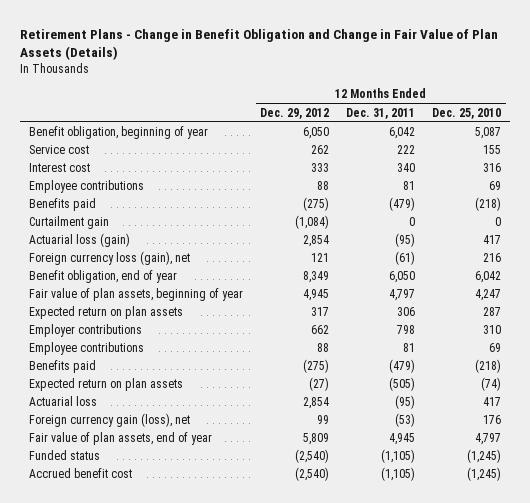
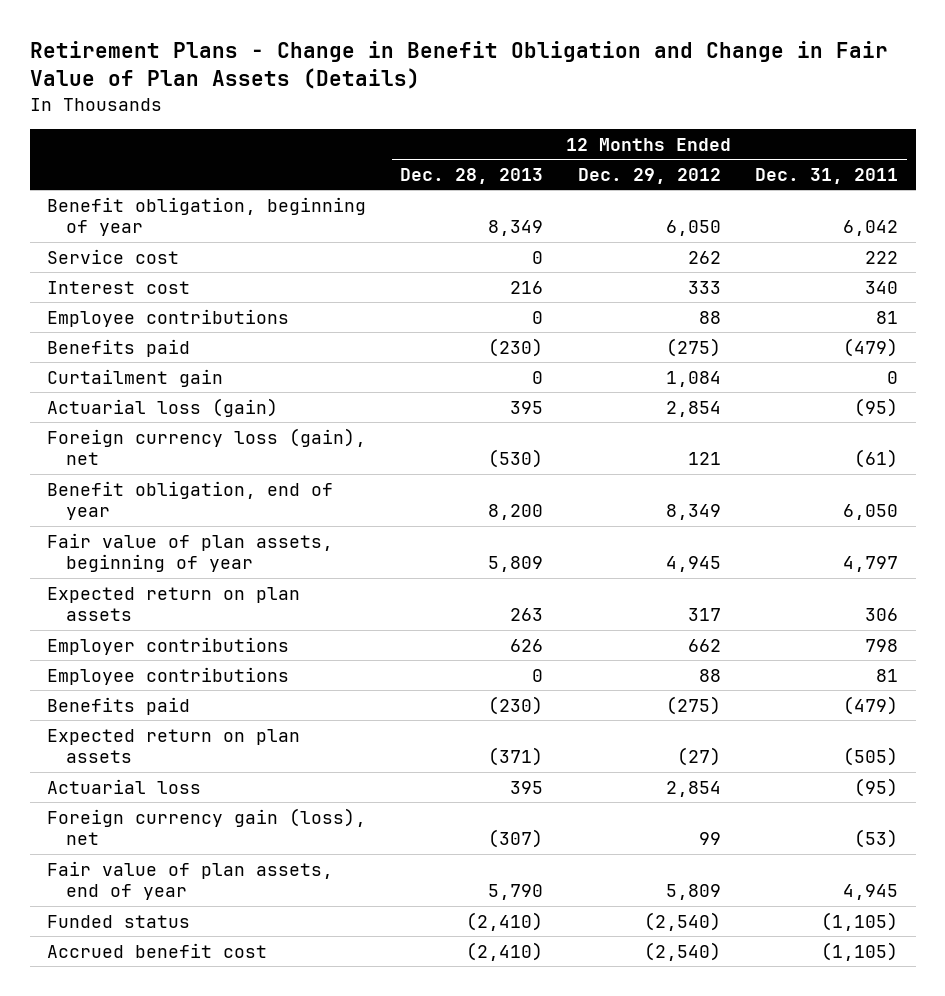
- | 12 Months Ended Dec. 29, 2012 | 12 Months Ended Dec. 31, 2011 | 12 Months Ended Dec. 25, 2010
+ | 12 Months Ended Dec. 28, 2013 | 12 Months Ended Dec. 29, 2012 | 12 Months Ended Dec. 31, 2011
- Curtailment gain | (1,084) | 0 | 0
+ Curtailment gain | 0 | 1,084 | 0

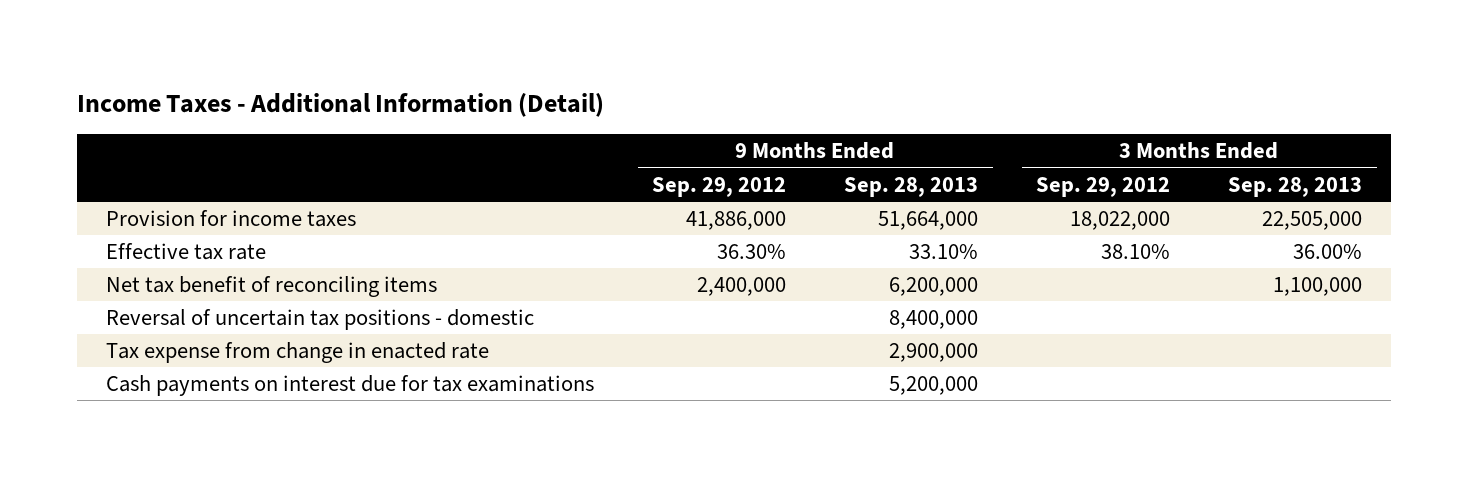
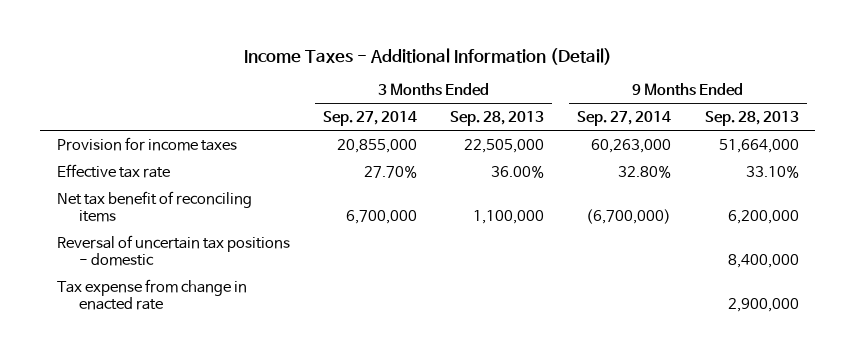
- | 9 Months Ended Sep. 29, 2012 | 9 Months Ended Sep. 28, 2013 | 3 Months Ended Sep. 29, 2012 | 3 Months Ended Sep. 28, 2013
+ | 3 Months Ended Sep. 27, 2014 | 3 Months Ended Sep. 28, 2013 | 9 Months Ended Sep. 27, 2014 | 9 Months Ended Sep. 28, 2013
- Cash payments on interest due for tax examinations | | 5,200,000 | |

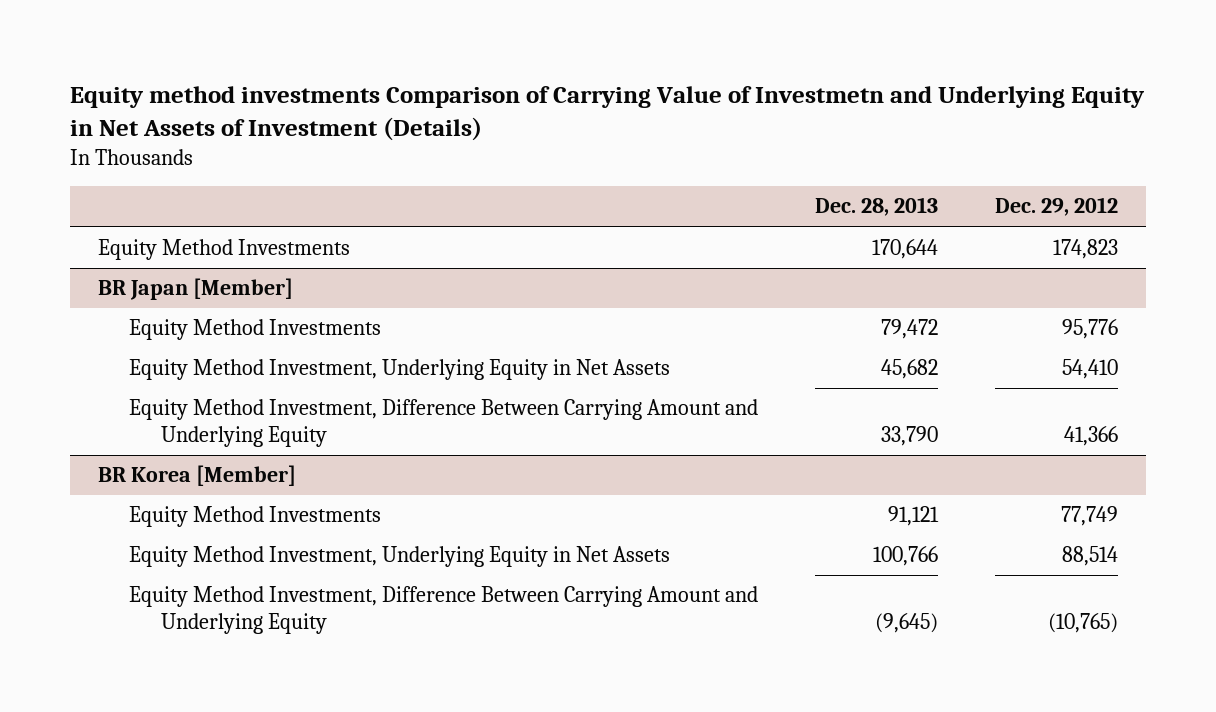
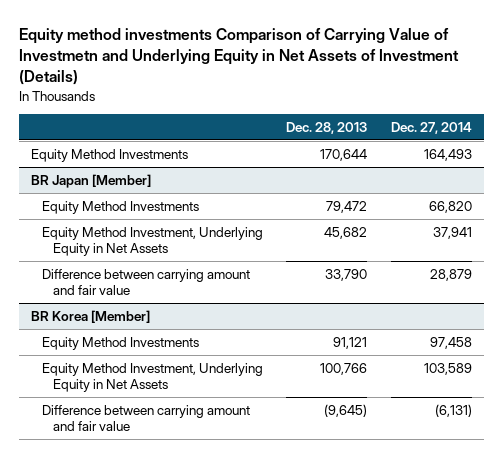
- | Dec. 28, 2013 | Dec. 29, 2012
+ | Dec. 28, 2013 | Dec. 27, 2014
@ BR Japan [Member]
- Equity Method Investment, Difference Between Carrying Amount and Underlying Equity | 33,790 | 41,366
+ Difference between carrying amount and fair value | 33,790 | 28,879
@ BR Korea [Member]
- Equity Method Investment, Difference Between Carrying Amount and Underlying Equity | (9,645) | (10,765)
+ Difference between carrying amount and fair value | (9,645) | (6,131)

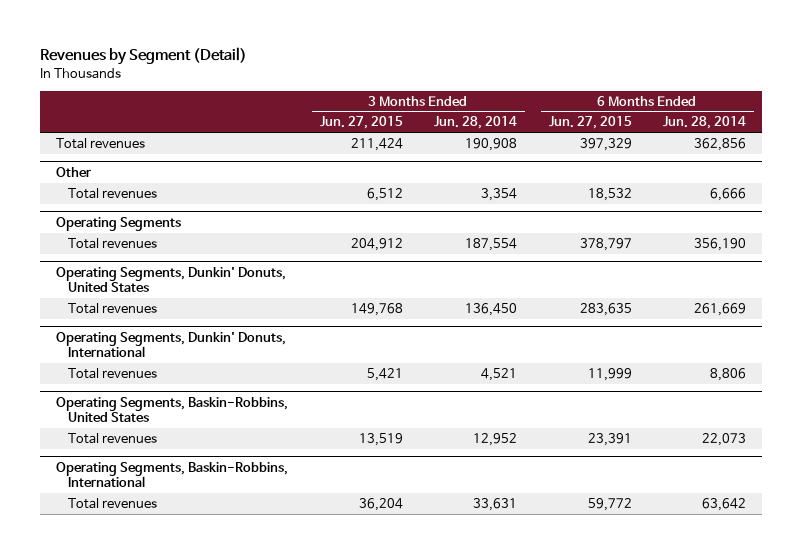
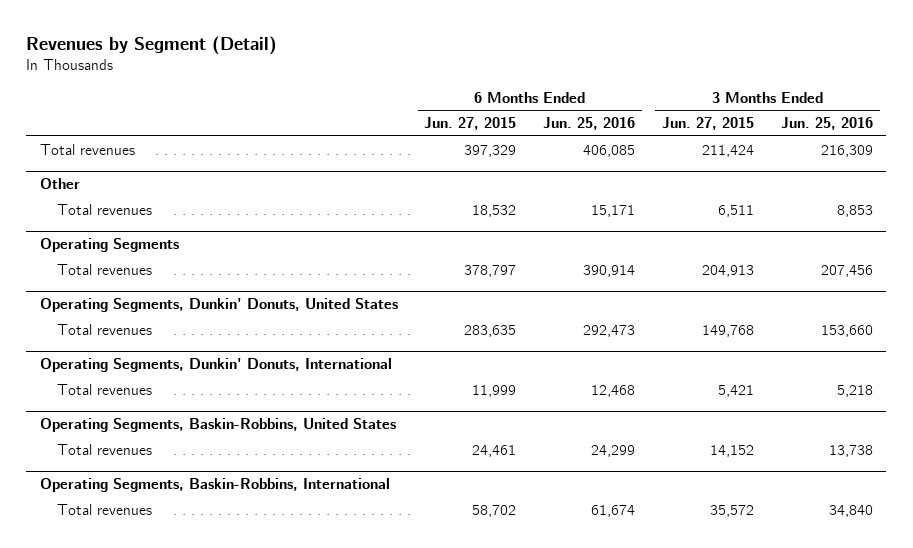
- | 3 Months Ended Jun. 27, 2015 | 3 Months Ended Jun. 28, 2014 | 6 Months Ended Jun. 27, 2015 | 6 Months Ended Jun. 28, 2014
+ | 6 Months Ended Jun. 27, 2015 | 6 Months Ended Jun. 25, 2016 | 3 Months Ended Jun. 27, 2015 | 3 Months Ended Jun. 25, 2016
@ Other
- Total revenues | 6,512 | 3,354 | 18,532 | 6,666
+ Total revenues | 18,532 | 15,171 | 6,511 | 8,853
@ Operating Segments
- Total revenues | 204,912 | 187,554 | 378,797 | 356,190
+ Total revenues | 378,797 | 390,914 | 204,913 | 207,456
@ Operating Segments, Baskin-Robbins, United States
- Total revenues | 13,519 | 12,952 | 23,391 | 22,073
+ Total revenues | 24,461 | 24,299 | 14,152 | 13,738
@ Operating Segments, Baskin-Robbins, International
- Total revenues | 36,204 | 33,631 | 59,772 | 63,642
+ Total revenues | 58,702 | 61,674 | 35,572 | 34,840

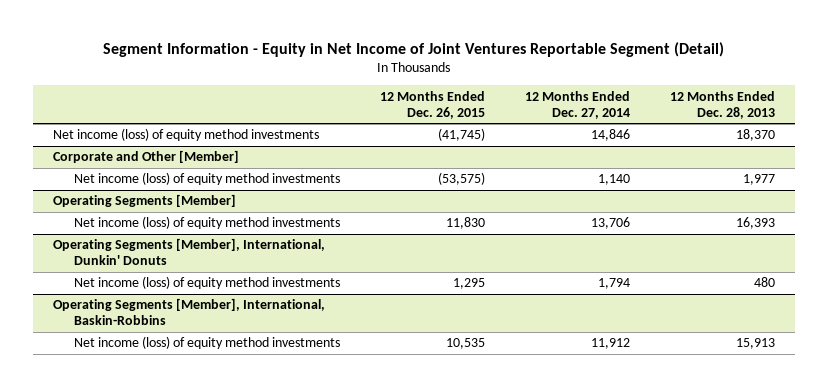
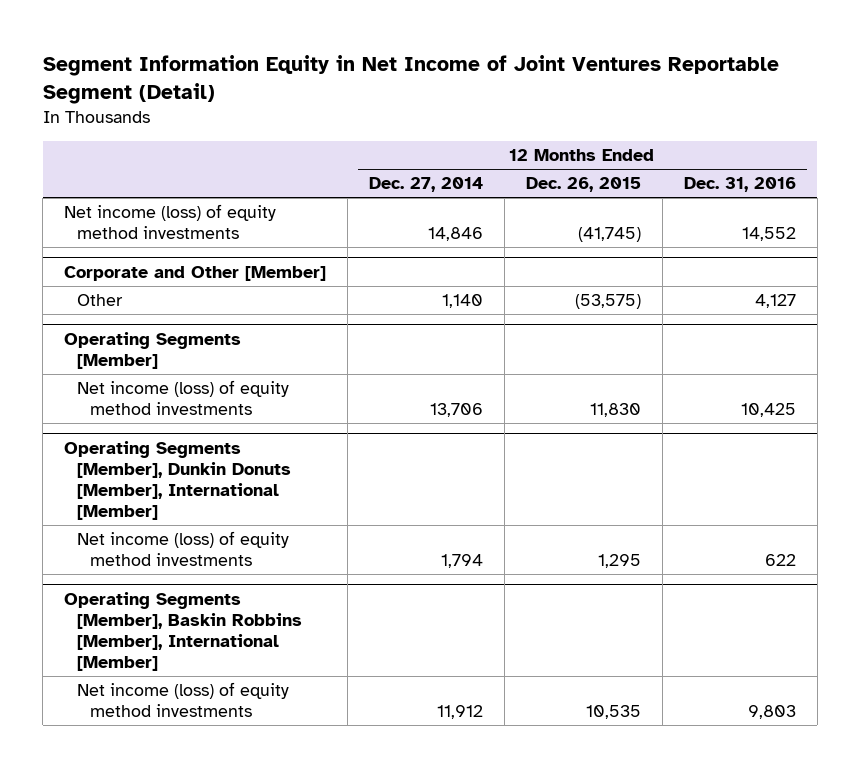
- Segment Information - Equity in Net Income of Joint Ventures Reportable Segment (Detail)
+ Segment Information Equity in Net Income of Joint Ventures Reportable Segment (Detail)
- | 12 Months Ended Dec. 26, 2015 | 12 Months Ended Dec. 27, 2014 | 12 Months Ended Dec. 28, 2013
+ | 12 Months Ended Dec. 27, 2014 | 12 Months Ended Dec. 26, 2015 | 12 Months Ended Dec. 31, 2016
@ Corporate and Other [Member]
- Net income (loss) of equity method investments | (53,575) | 1,140 | 1,977
+ Other | 1,140 | (53,575) | 4,127
- Operating Segments [Member], International, Dunkin' Donuts
+ Operating Segments [Member], Dunkin Donuts [Member], International [Member]
- Operating Segments [Member], International, Baskin-Robbins
+ Operating Segments [Member], Baskin Robbins [Member], International [Member]

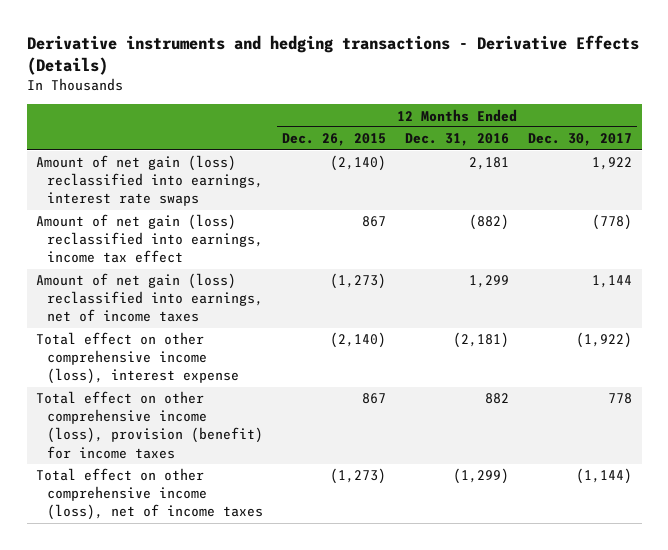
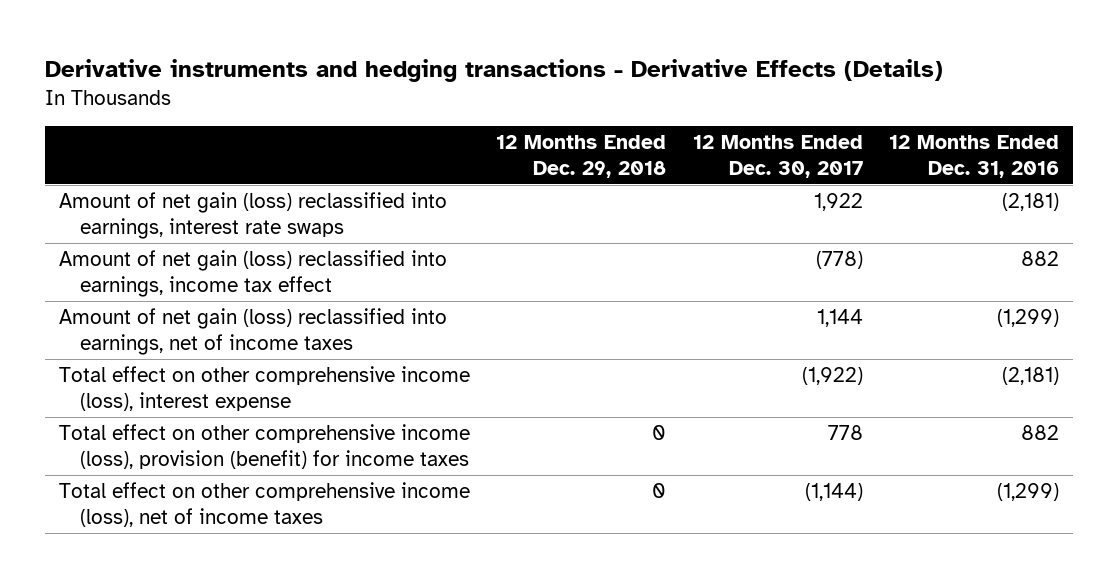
- | 12 Months Ended Dec. 26, 2015 | 12 Months Ended Dec. 31, 2016 | 12 Months Ended Dec. 30, 2017
+ | 12 Months Ended Dec. 29, 2018 | 12 Months Ended Dec. 30, 2017 | 12 Months Ended Dec. 31, 2016
- Amount of net gain (loss) reclassified into earnings, interest rate swaps | (2,140) | 2,181 | 1,922
- Amount of net gain (loss) reclassified into earnings, income tax effect | 867 | (882) | (778)
- Amount of net gain (loss) reclassified into earnings, net of income taxes | (1,273) | 1,299 | 1,144
+ Amount of net gain (loss) reclassified into earnings, interest rate swaps | | 1,922 | (2,181)
+ Amount of net gain (loss) reclassified into earnings, income tax effect | | (778) | 882
+ Amount of net gain (loss) reclassified into earnings, net of income taxes | | 1,144 | (1,299)

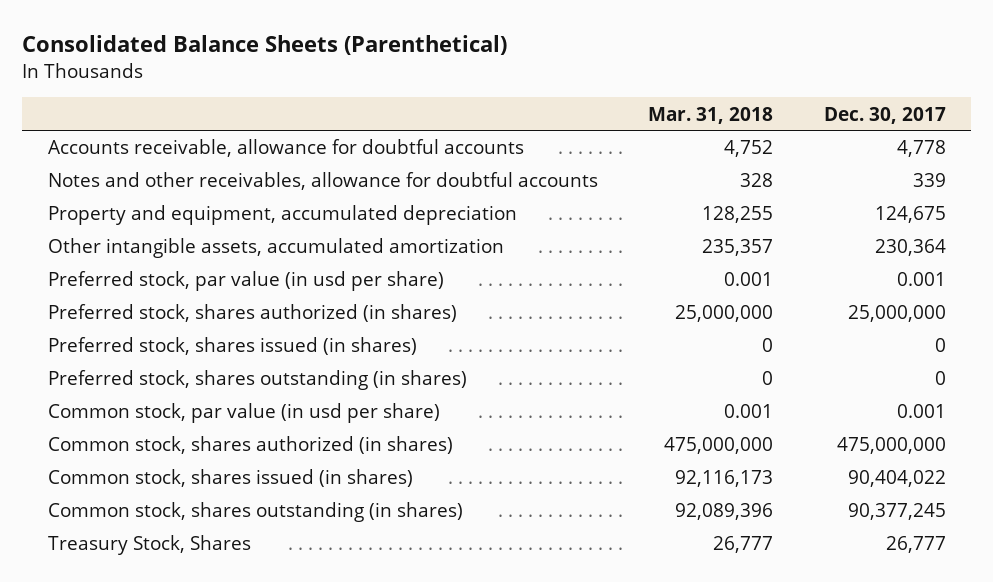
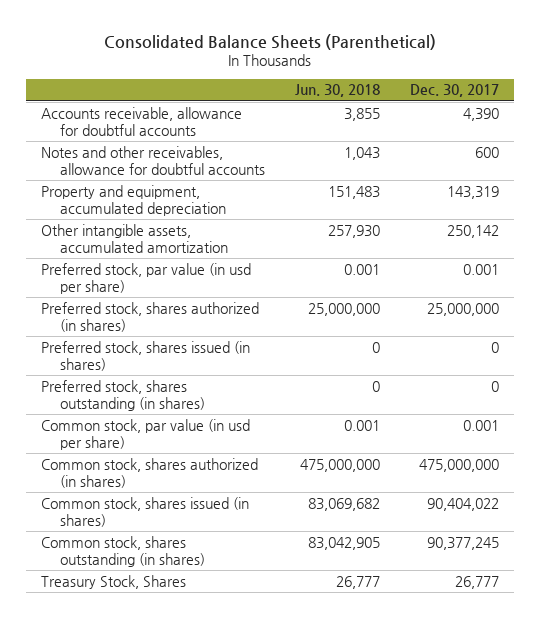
- | Mar. 31, 2018 | Dec. 30, 2017
+ | Jun. 30, 2018 | Dec. 30, 2017
- Accounts receivable, allowance for doubtful accounts | 4,752 | 4,778
- Notes and other receivables, allowance for doubtful accounts | 328 | 339
- Property and equipment, accumulated depreciation | 128,255 | 124,675
- Other intangible assets, accumulated amortization | 235,357 | 230,364
+ Accounts receivable, allowance for doubtful accounts | 3,855 | 4,390
+ Notes and other receivables, allowance for doubtful accounts | 1,043 | 600
+ Property and equipment, accumulated depreciation | 151,483 | 143,319
+ Other intangible assets, accumulated amortization | 257,930 | 250,142

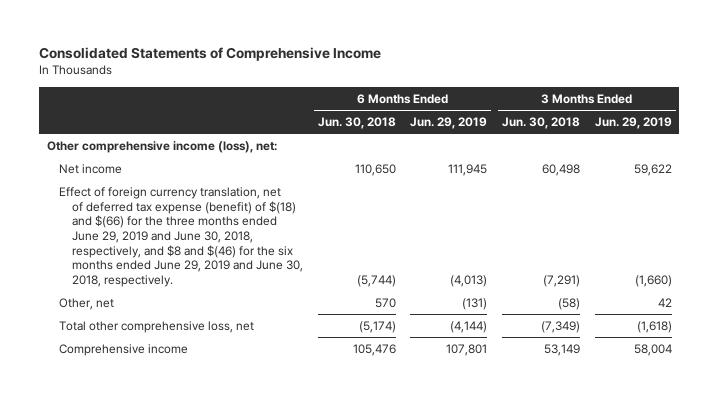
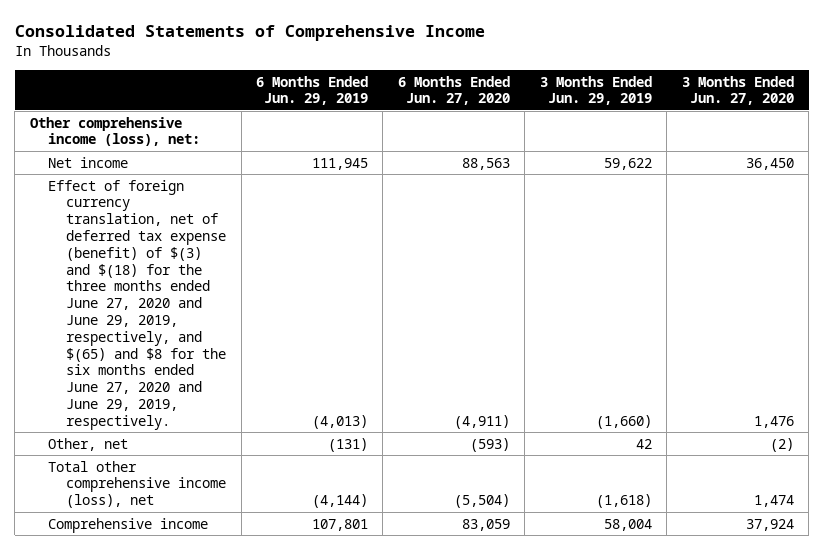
- | 6 Months Ended Jun. 30, 2018 | 6 Months Ended Jun. 29, 2019 | 3 Months Ended Jun. 30, 2018 | 3 Months Ended Jun. 29, 2019
+ | 6 Months Ended Jun. 29, 2019 | 6 Months Ended Jun. 27, 2020 | 3 Months Ended Jun. 29, 2019 | 3 Months Ended Jun. 27, 2020
- Effect of foreign currency translation, net of deferred tax expense (benefit) of $(18) and $(66) for the three months ended June 29, 2019 and June 30, 2018, respectively, and $8 and $(46) for the six months ended June 29, 2019 and June 30, 2018, respectively. | (5,744) | (4,013) | (7,291) | (1,660)
+ Effect of foreign currency translation, net of deferred tax expense (benefit) of $(3) and $(18) for the three months ended June 27, 2020 and June 29, 2019, respectively, and $(65) and $8 for the six months ended June 27, 2020 and June 29, 2019, respectively. | (4,013) | (4,911) | (1,660) | 1,476
- Total other comprehensive loss, net | (5,174) | (4,144) | (7,349) | (1,618)
+ Total other comprehensive income (loss), net | (4,144) | (5,504) | (1,618) | 1,474

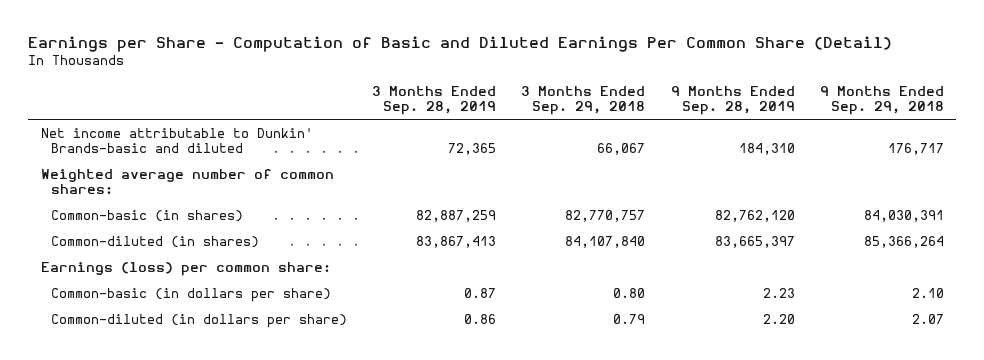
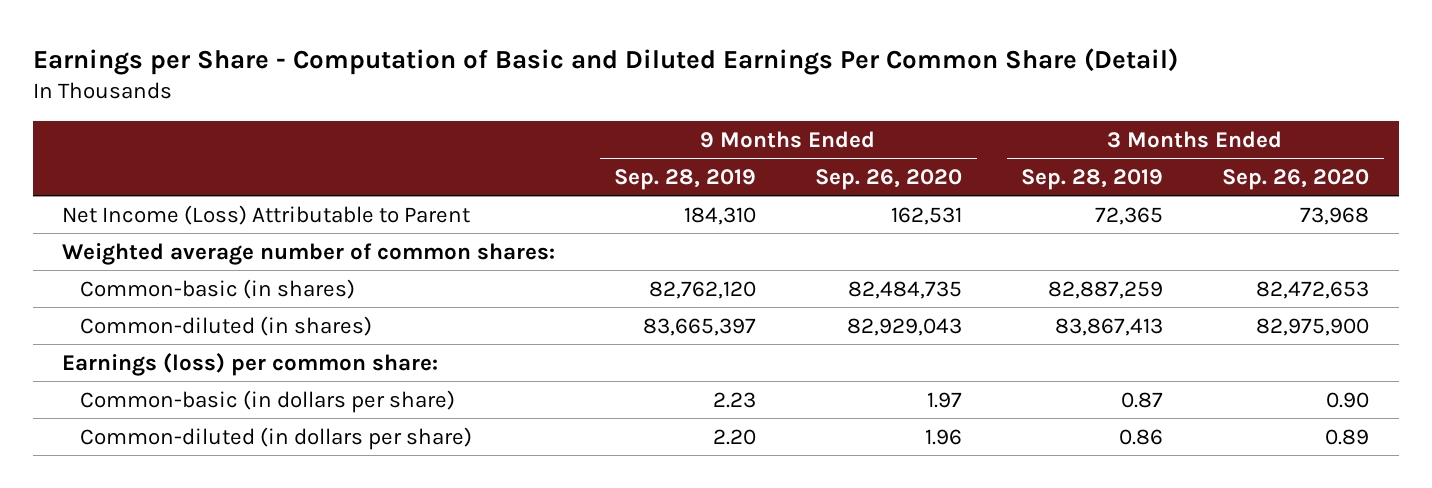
- | 3 Months Ended Sep. 28, 2019 | 3 Months Ended Sep. 29, 2018 | 9 Months Ended Sep. 28, 2019 | 9 Months Ended Sep. 29, 2018
+ | 9 Months Ended Sep. 28, 2019 | 9 Months Ended Sep. 26, 2020 | 3 Months Ended Sep. 28, 2019 | 3 Months Ended Sep. 26, 2020
- Net income attributable to Dunkin' Brands-basic and diluted | 72,365 | 66,067 | 184,310 | 176,717
+ Net Income (Loss) Attributable to Parent | 184,310 | 162,531 | 72,365 | 73,968

